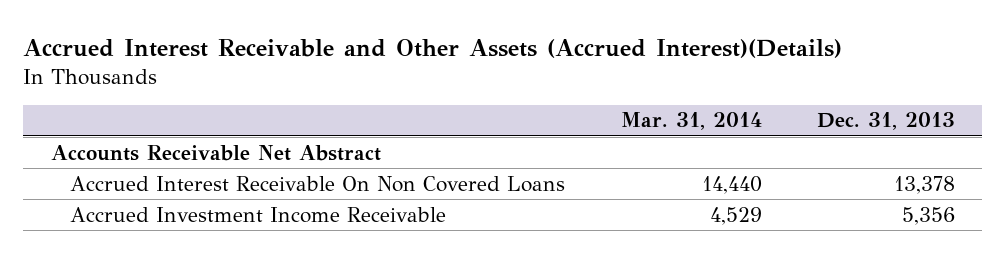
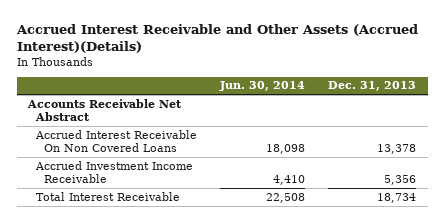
- | Mar. 31, 2014 | Dec. 31, 2013
+ | Jun. 30, 2014 | Dec. 31, 2013
+ Total Interest Receivable | 22,508 | 18,734

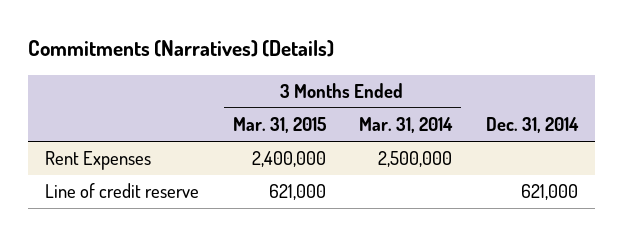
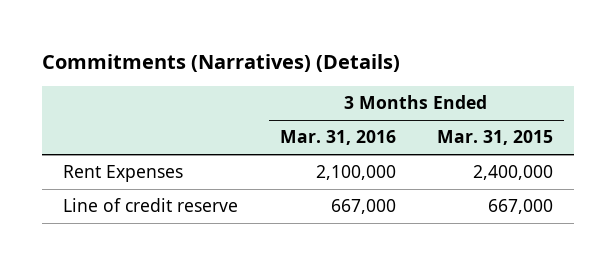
- | 3 Months Ended Mar. 31, 2015 | 3 Months Ended Mar. 31, 2014 | Dec. 31, 2014
+ | 3 Months Ended Mar. 31, 2016 | 3 Months Ended Mar. 31, 2015
- Line of credit reserve | 621,000 | | 621,000
+ Line of credit reserve | 667,000 | 667,000

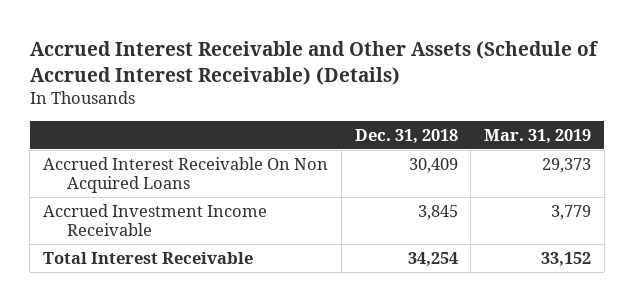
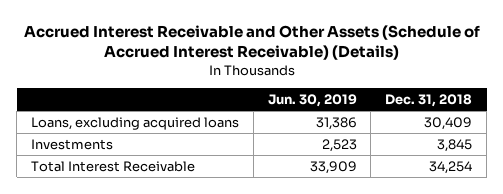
- | Dec. 31, 2018 | Mar. 31, 2019
+ | Jun. 30, 2019 | Dec. 31, 2018
- Accrued Interest Receivable On Non Acquired Loans | 30,409 | 29,373
- Accrued Investment Income Receivable | 3,845 | 3,779
+ Loans, excluding acquired loans | 31,386 | 30,409
+ Investments | 2,523 | 3,845

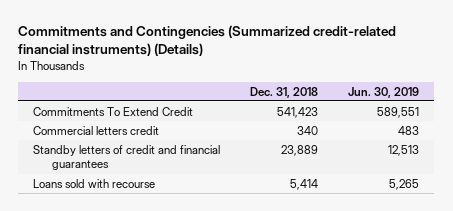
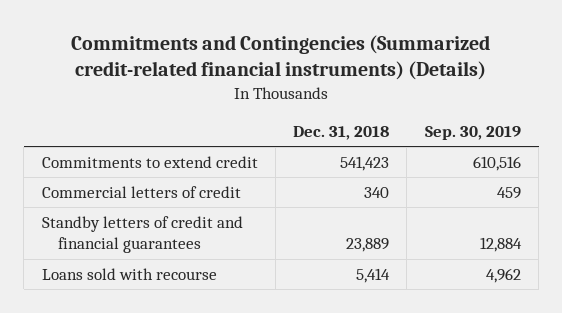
- | Dec. 31, 2018 | Jun. 30, 2019
+ | Dec. 31, 2018 | Sep. 30, 2019
- Commitments To Extend Credit | 541,423 | 589,551
- Commercial letters credit | 340 | 483
+ Commitments to extend credit | 541,423 | 610,516
+ Commercial letters of credit | 340 | 459

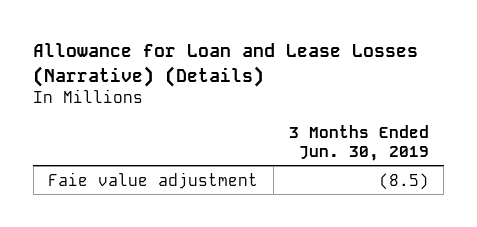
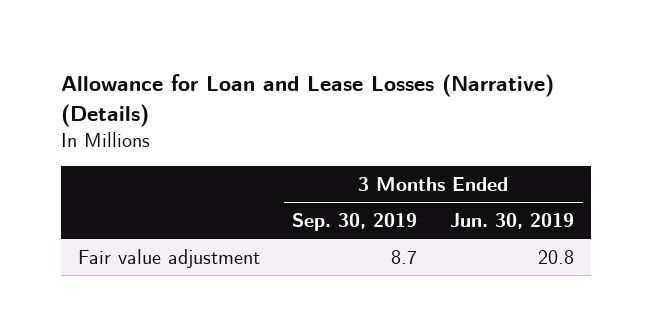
- | 3 Months Ended Jun. 30, 2019
+ | 3 Months Ended Sep. 30, 2019 | 3 Months Ended Jun. 30, 2019
- Faie value adjustment | (8.5)
+ Fair value adjustment | 8.7 | 20.8

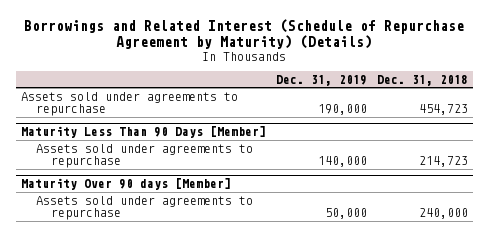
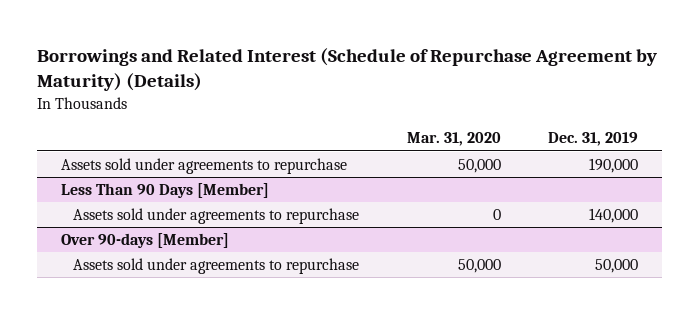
- | Dec. 31, 2019 | Dec. 31, 2018
+ | Mar. 31, 2020 | Dec. 31, 2019
- Maturity Less Than 90 Days [Member]
+ Less Than 90 Days [Member]
- Maturity Over 90 days [Member]
+ Over 90-days [Member]

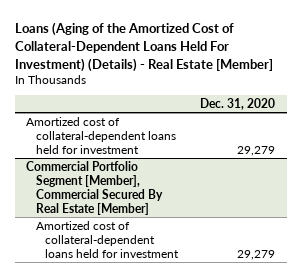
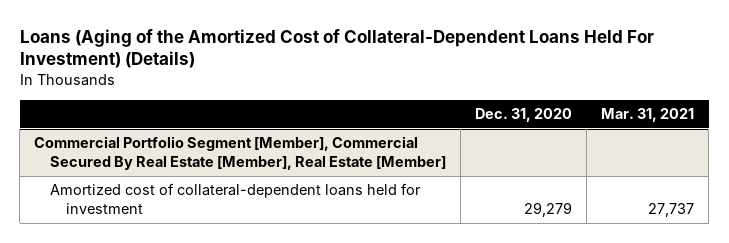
- Loans (Aging of the Amortized Cost of Collateral-Dependent Loans Held For Investment) (Details) - Real Estate [Member]
+ Loans (Aging of the Amortized Cost of Collateral-Dependent Loans Held For Investment) (Details)
- | Dec. 31, 2020
+ | Dec. 31, 2020 | Mar. 31, 2021
- Amortized cost of collateral-dependent loans held for investment | 29,279
- Commercial Portfolio Segment [Member], Commercial Secured By Real Estate [Member]
+ Commercial Portfolio Segment [Member], Commercial Secured By Real Estate [Member], Real Estate [Member]

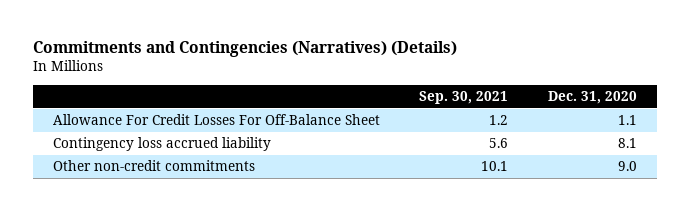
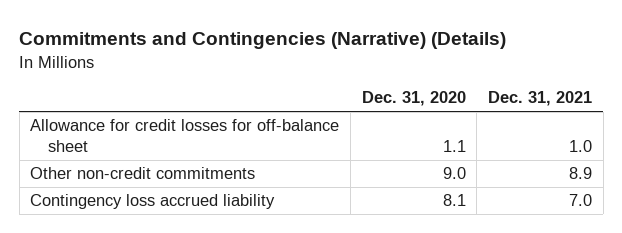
- Commitments and Contingencies (Narratives) (Details)
+ Commitments and Contingencies (Narrative) (Details)
- | Sep. 30, 2021 | Dec. 31, 2020
+ | Dec. 31, 2020 | Dec. 31, 2021
- Allowance For Credit Losses For Off-Balance Sheet | 1.2 | 1.1
+ Allowance for credit losses for off-balance sheet | 1.1 | 1.0
moved down: Contingency loss accrued liability | 8.1 | 7.0

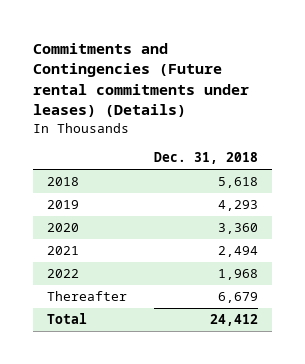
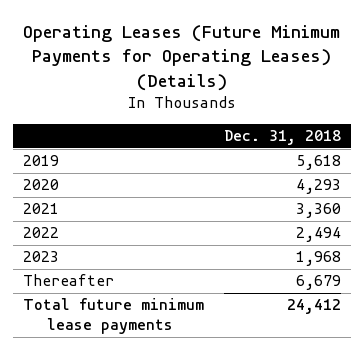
- Commitments and Contingencies (Future rental commitments under leases) (Details)
+ Operating Leases (Future Minimum Payments for Operating Leases) (Details)
- 2018 | 5,618
- 2019 | 4,293
- 2020 | 3,360
- 2021 | 2,494
- 2022 | 1,968
+ 2019 | 5,618
+ 2020 | 4,293
+ 2021 | 3,360
+ 2022 | 2,494
+ 2023 | 1,968
- Total | 24,412
+ Total future minimum lease payments | 24,412

